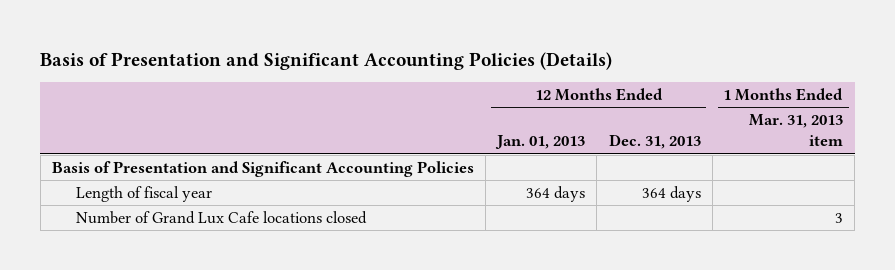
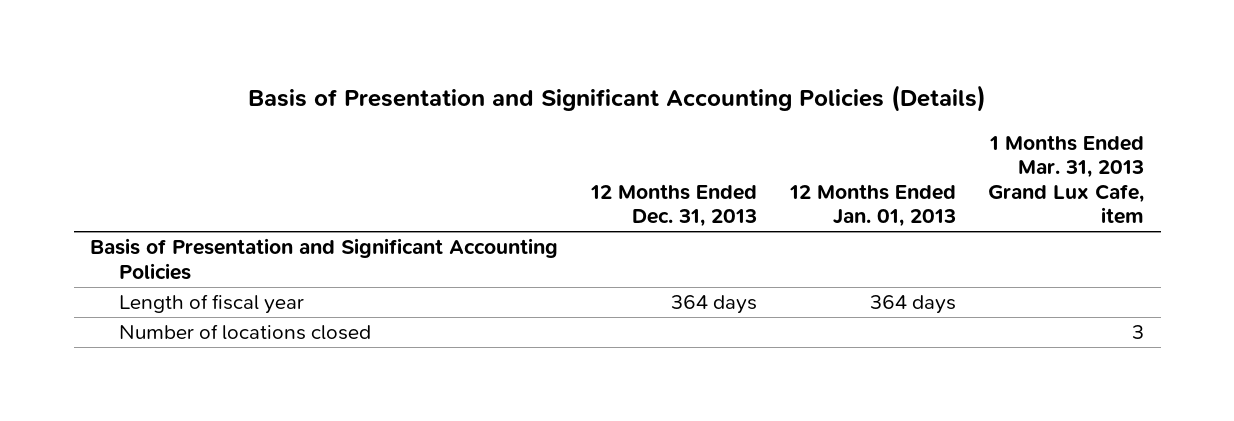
- | 12 Months Ended Jan. 01, 2013 | 12 Months Ended Dec. 31, 2013 | 1 Months Ended Mar. 31, 2013 item
+ | 12 Months Ended Dec. 31, 2013 | 12 Months Ended Jan. 01, 2013 | 1 Months Ended Mar. 31, 2013 Grand Lux Cafe, item
- Number of Grand Lux Cafe locations closed | | | 3
+ Number of locations closed | | | 3

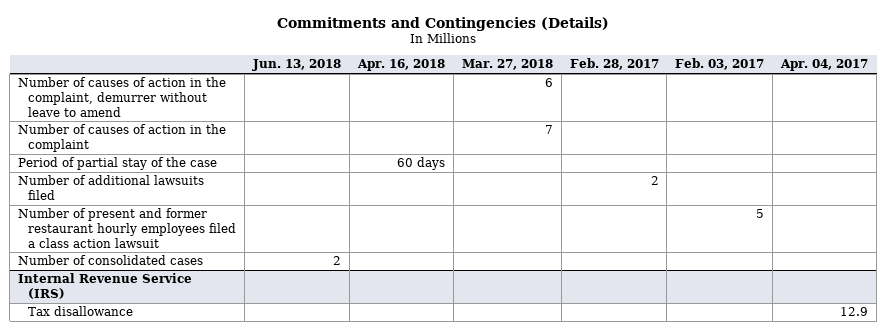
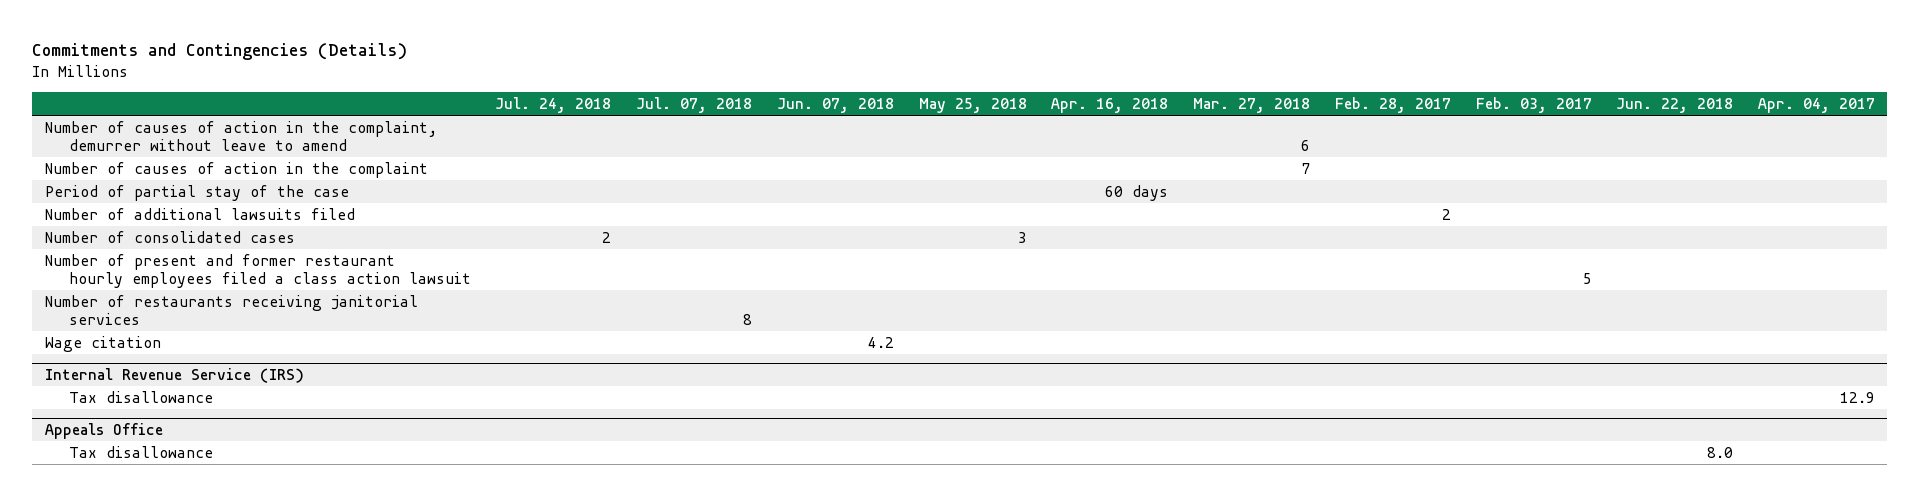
- | Jun. 13, 2018 | Apr. 16, 2018 | Mar. 27, 2018 | Feb. 28, 2017 | Feb. 03, 2017 | Apr. 04, 2017
+ | Jul. 24, 2018 | Jul. 07, 2018 | Jun. 07, 2018 | May 25, 2018 | Apr. 16, 2018 | Mar. 27, 2018 | Feb. 28, 2017 | Feb. 03, 2017 | Jun. 22, 2018 | Apr. 04, 2017
moved down: Number of present and former restaurant hourly employees filed a class action lawsuit | | | | | | | | 5 | |
+ Number of restaurants receiving janitorial services | | 8 | | | | | | | |
+ Wage citation | | | 4.2 | | | | | | |
+ Appeals Office
+ Tax disallowance | | | | | | | | | 8.0 |

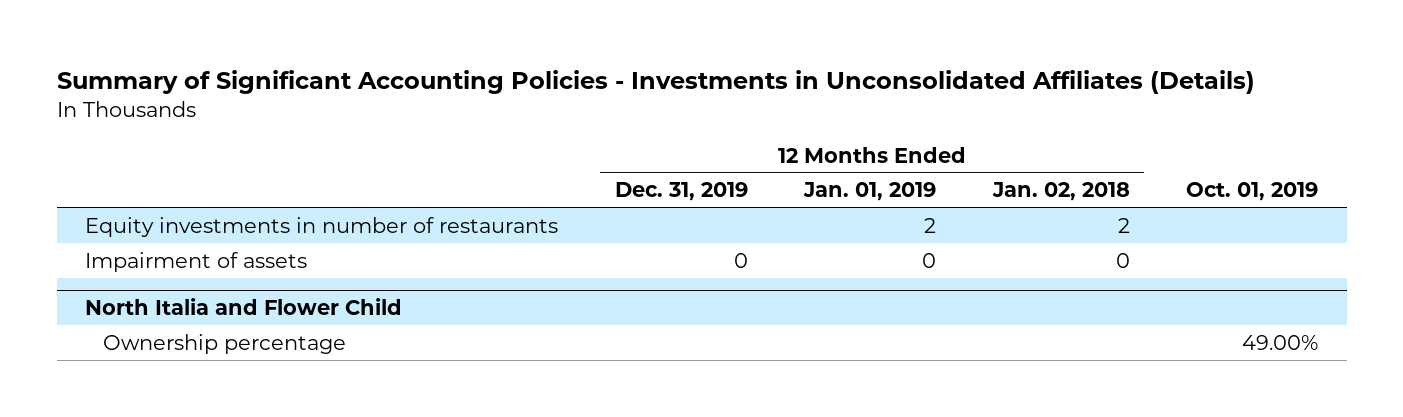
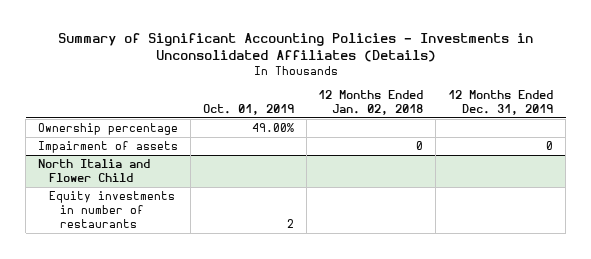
- | 12 Months Ended Dec. 31, 2019 | 12 Months Ended Jan. 01, 2019 | 12 Months Ended Jan. 02, 2018 | Oct. 01, 2019
+ | Oct. 01, 2019 | 12 Months Ended Jan. 02, 2018 | 12 Months Ended Dec. 31, 2019
- Equity investments in number of restaurants | | 2 | 2 |
+ Ownership percentage | 49.00% | |
@ North Italia and Flower Child
- Ownership percentage | | | | 49.00%
+ Equity investments in number of restaurants | 2 | |

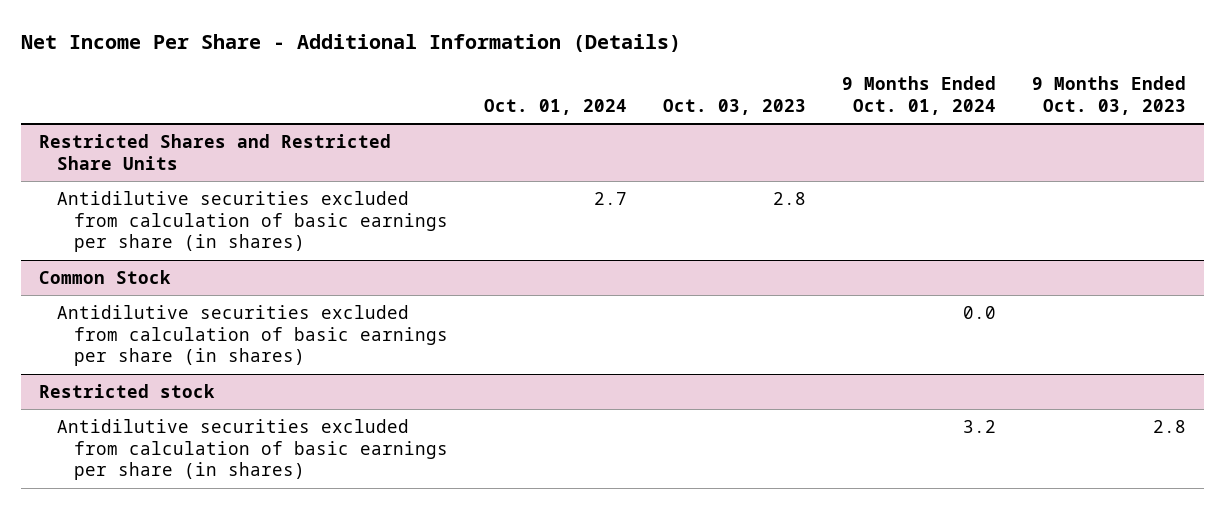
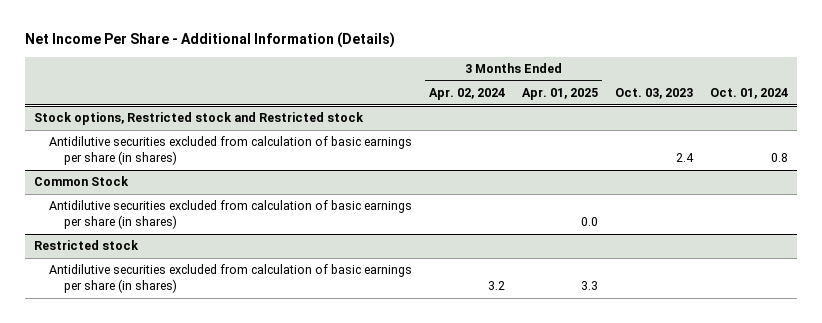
- | Oct. 01, 2024 | Oct. 03, 2023 | 9 Months Ended Oct. 01, 2024 | 9 Months Ended Oct. 03, 2023
+ | 3 Months Ended Apr. 02, 2024 | 3 Months Ended Apr. 01, 2025 | Oct. 03, 2023 | Oct. 01, 2024
- Restricted Shares and Restricted Share Units
- Antidilutive securities excluded from calculation of basic earnings per share (in shares) | 2.7 | 2.8 | |
+ Stock options, Restricted stock and Restricted stock
+ Antidilutive securities excluded from calculation of basic earnings per share (in shares) | | | 2.4 | 0.8

